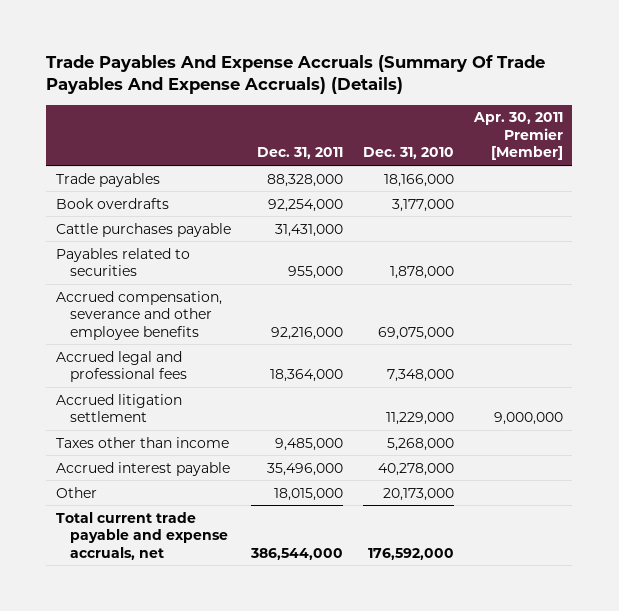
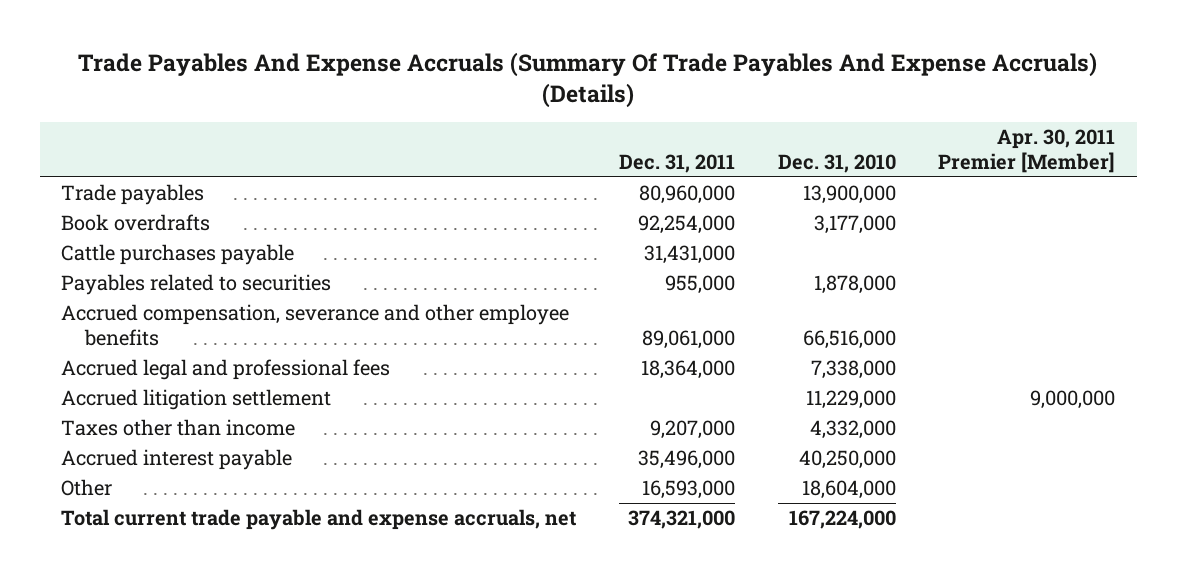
- Trade payables | 88,328,000 | 18,166,000 |
+ Trade payables | 80,960,000 | 13,900,000 |
- Accrued compensation, severance and other employee benefits | 92,216,000 | 69,075,000 |
- Accrued legal and professional fees | 18,364,000 | 7,348,000 |
+ Accrued compensation, severance and other employee benefits | 89,061,000 | 66,516,000 |
+ Accrued legal and professional fees | 18,364,000 | 7,338,000 |
- Taxes other than income | 9,485,000 | 5,268,000 |
- Accrued interest payable | 35,496,000 | 40,278,000 |
- Other | 18,015,000 | 20,173,000 |
- Total current trade payable and expense accruals, net | 386,544,000 | 176,592,000 |
+ Taxes other than income | 9,207,000 | 4,332,000 |
+ Accrued interest payable | 35,496,000 | 40,250,000 |
+ Other | 16,593,000 | 18,604,000 |
+ Total current trade payable and expense accruals, net | 374,321,000 | 167,224,000 |

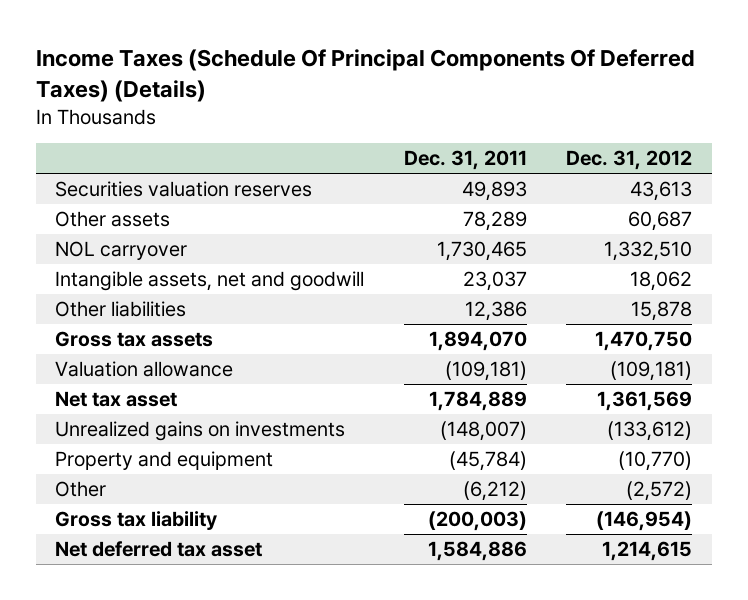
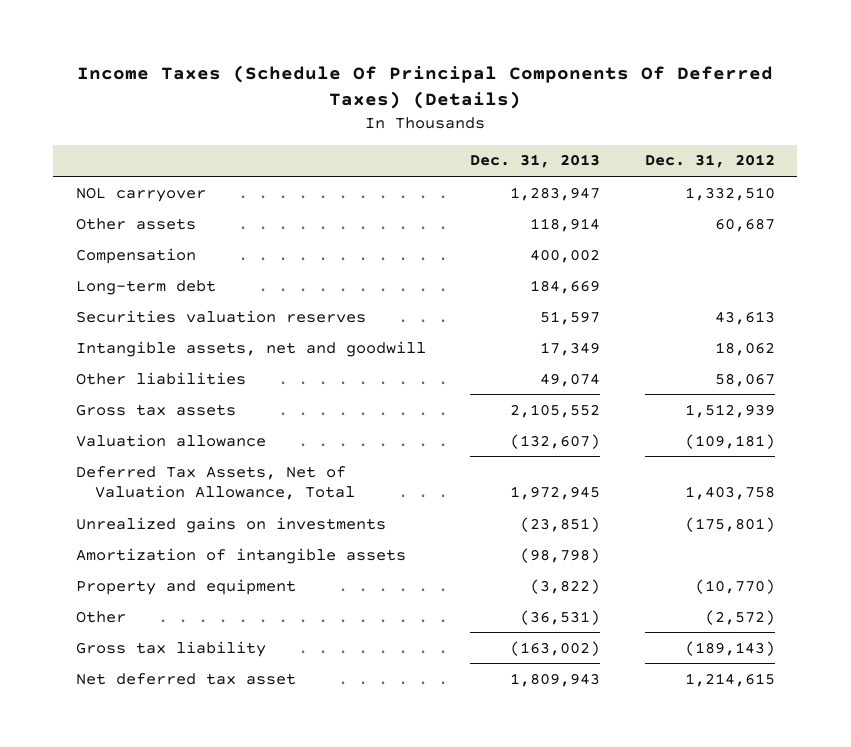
- | Dec. 31, 2011 | Dec. 31, 2012
+ | Dec. 31, 2013 | Dec. 31, 2012
moved down: Other assets | 118,914 | 60,687
+ Compensation | 400,002 |
+ Long-term debt | 184,669 |
moved down: Securities valuation reserves | 51,597 | 43,613
- Other liabilities | 12,386 | 15,878
- Gross tax assets | 1,894,070 | 1,470,750
+ Other liabilities | 49,074 | 58,067
+ Gross tax assets | 2,105,552 | 1,512,939
- Net tax asset | 1,784,889 | 1,361,569
- Unrealized gains on investments | (148,007) | (133,612)
+ Deferred Tax Assets, Net of Valuation Allowance, Total | 1,972,945 | 1,403,758
+ Unrealized gains on investments | (23,851) | (175,801)
+ Amortization of intangible assets | (98,798) |
- Gross tax liability | (200,003) | (146,954)
+ Gross tax liability | (163,002) | (189,143)

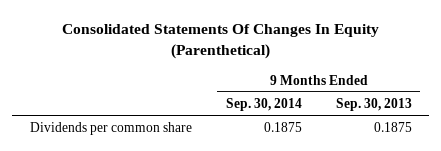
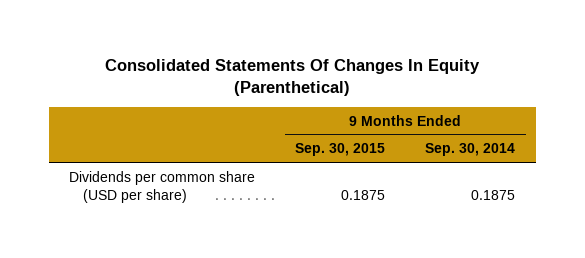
- | 9 Months Ended Sep. 30, 2014 | 9 Months Ended Sep. 30, 2013
+ | 9 Months Ended Sep. 30, 2015 | 9 Months Ended Sep. 30, 2014
- Dividends per common share | 0.1875 | 0.1875
+ Dividends per common share (USD per share) | 0.1875 | 0.1875

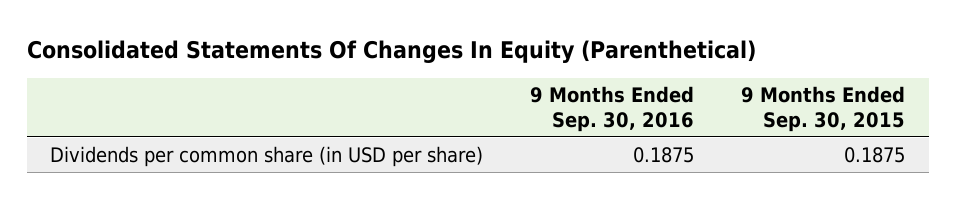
- | 9 Months Ended Sep. 30, 2015 | 9 Months Ended Sep. 30, 2014
+ | 9 Months Ended Sep. 30, 2016 | 9 Months Ended Sep. 30, 2015
- Dividends per common share (USD per share) | 0.1875 | 0.1875
+ Dividends per common share (in USD per share) | 0.1875 | 0.1875

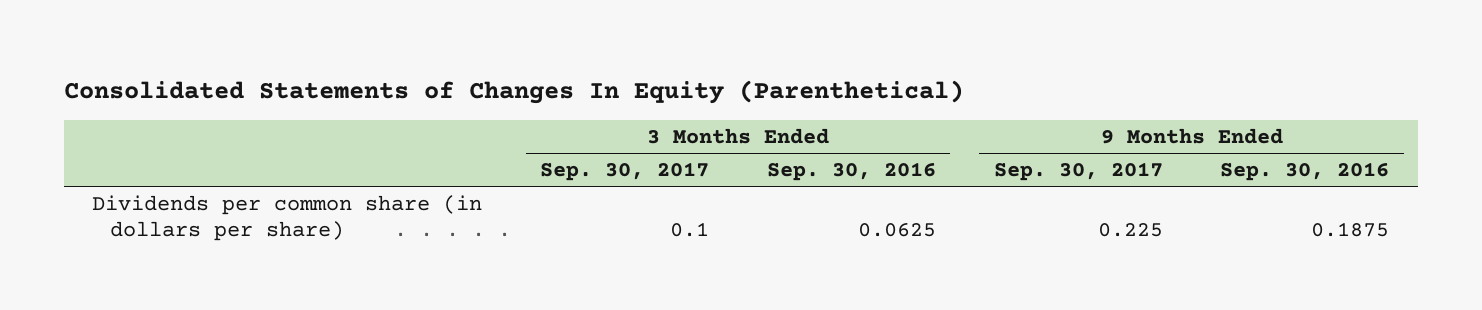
- Consolidated Statements Of Changes In Equity (Parenthetical)
+ Consolidated Statements of Changes In Equity (Parenthetical)
- | 9 Months Ended Sep. 30, 2016 | 9 Months Ended Sep. 30, 2015
+ | 3 Months Ended Sep. 30, 2017 | 3 Months Ended Sep. 30, 2016 | 9 Months Ended Sep. 30, 2017 | 9 Months Ended Sep. 30, 2016
- Dividends per common share (in USD per share) | 0.1875 | 0.1875
+ Dividends per common share (in dollars per share) | 0.1 | 0.0625 | 0.225 | 0.1875

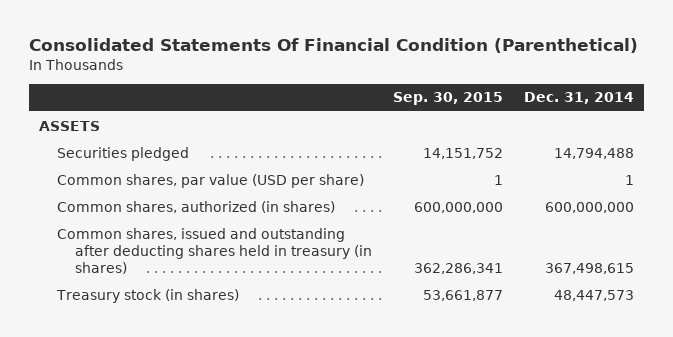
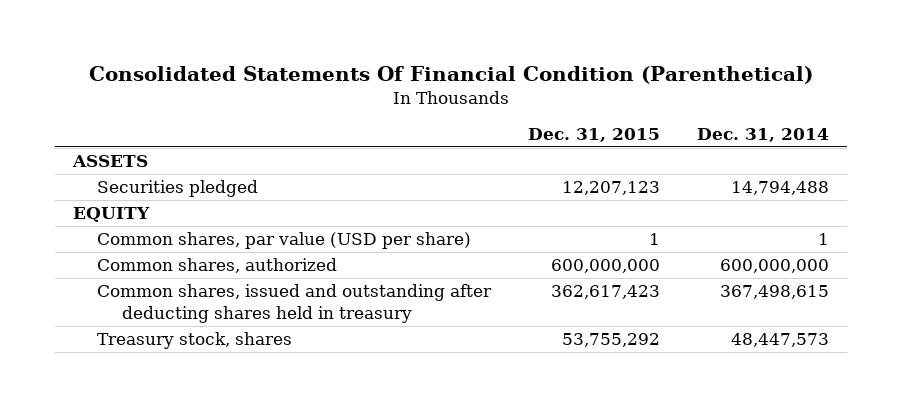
- | Sep. 30, 2015 | Dec. 31, 2014
+ | Dec. 31, 2015 | Dec. 31, 2014
+ EQUITY
- Common shares, authorized (in shares) | 600,000,000 | 600,000,000
- Common shares, issued and outstanding after deducting shares held in treasury (in shares) | 362,286,341 | 367,498,615
- Treasury stock (in shares) | 53,661,877 | 48,447,573
+ Common shares, authorized | 600,000,000 | 600,000,000
+ Common shares, issued and outstanding after deducting shares held in treasury | 362,617,423 | 367,498,615
+ Treasury stock, shares | 53,755,292 | 48,447,573

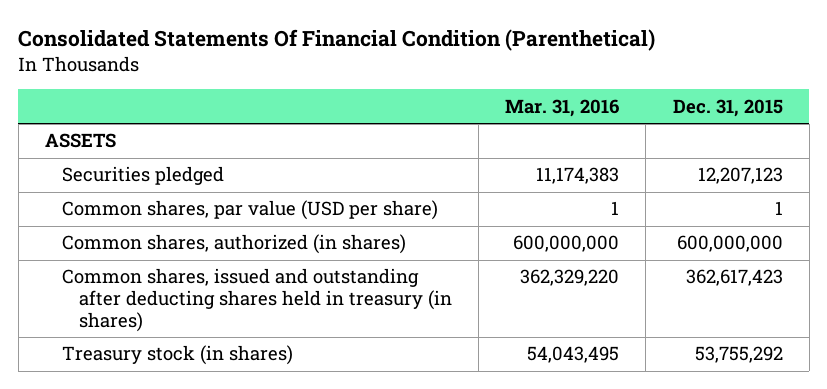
- | Dec. 31, 2015 | Dec. 31, 2014
+ | Mar. 31, 2016 | Dec. 31, 2015
- EQUITY
- Common shares, authorized | 600,000,000 | 600,000,000
- Common shares, issued and outstanding after deducting shares held in treasury | 362,617,423 | 367,498,615
- Treasury stock, shares | 53,755,292 | 48,447,573
+ Common shares, authorized (in shares) | 600,000,000 | 600,000,000
+ Common shares, issued and outstanding after deducting shares held in treasury (in shares) | 362,329,220 | 362,617,423
+ Treasury stock (in shares) | 54,043,495 | 53,755,292

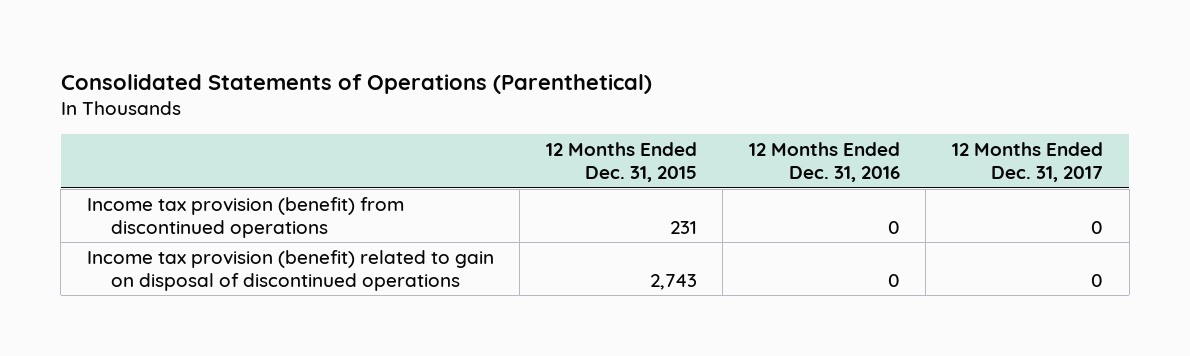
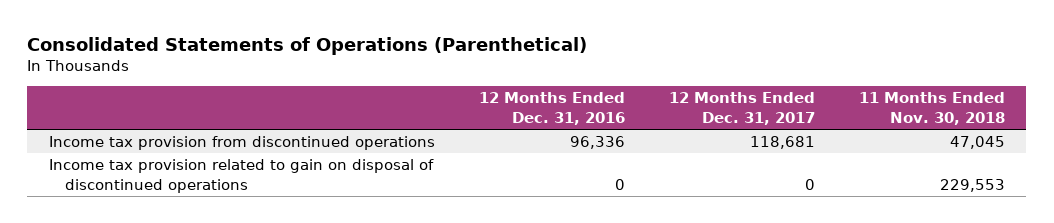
- | 12 Months Ended Dec. 31, 2015 | 12 Months Ended Dec. 31, 2016 | 12 Months Ended Dec. 31, 2017
+ | 12 Months Ended Dec. 31, 2016 | 12 Months Ended Dec. 31, 2017 | 11 Months Ended Nov. 30, 2018
- Income tax provision (benefit) from discontinued operations | 231 | 0 | 0
- Income tax provision (benefit) related to gain on disposal of discontinued operations | 2,743 | 0 | 0
+ Income tax provision from discontinued operations | 96,336 | 118,681 | 47,045
+ Income tax provision related to gain on disposal of discontinued operations | 0 | 0 | 229,553

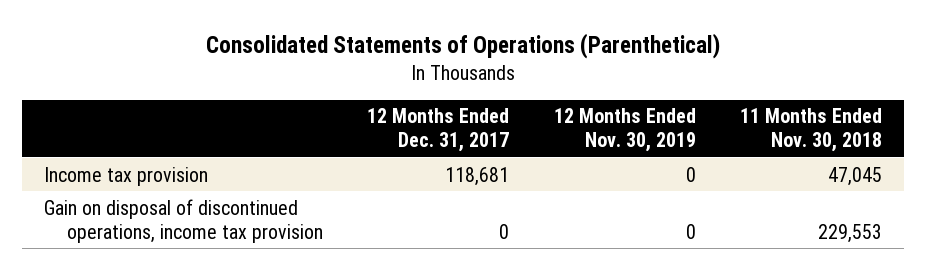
- | 12 Months Ended Dec. 31, 2016 | 12 Months Ended Dec. 31, 2017 | 11 Months Ended Nov. 30, 2018
+ | 12 Months Ended Dec. 31, 2017 | 12 Months Ended Nov. 30, 2019 | 11 Months Ended Nov. 30, 2018
- Income tax provision from discontinued operations | 96,336 | 118,681 | 47,045
- Income tax provision related to gain on disposal of discontinued operations | 0 | 0 | 229,553
+ Income tax provision | 118,681 | 0 | 47,045
+ Gain on disposal of discontinued operations, income tax provision | 0 | 0 | 229,553

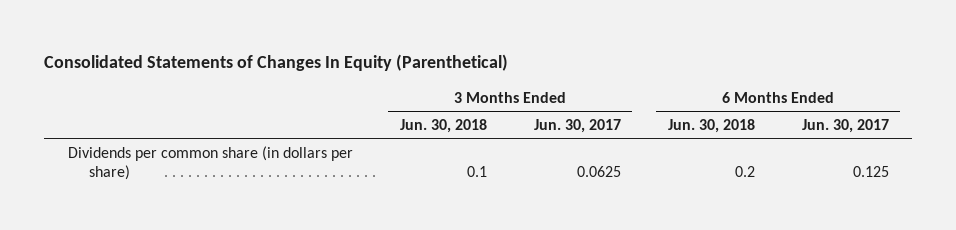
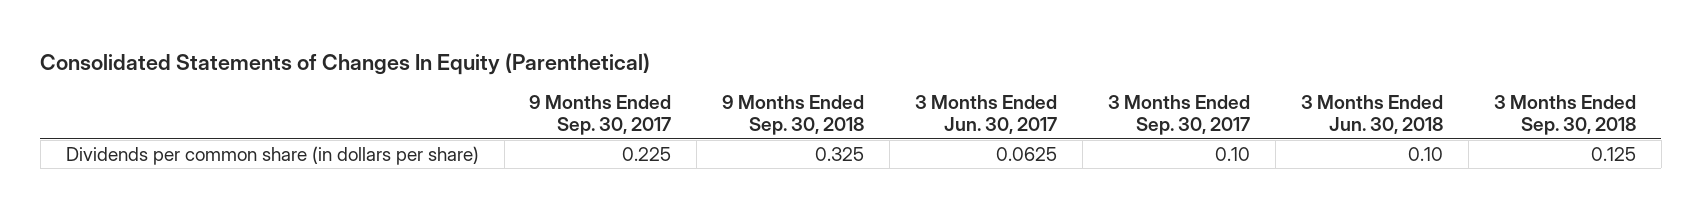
- | 3 Months Ended Jun. 30, 2018 | 3 Months Ended Jun. 30, 2017 | 6 Months Ended Jun. 30, 2018 | 6 Months Ended Jun. 30, 2017
+ | 9 Months Ended Sep. 30, 2017 | 9 Months Ended Sep. 30, 2018 | 3 Months Ended Jun. 30, 2017 | 3 Months Ended Sep. 30, 2017 | 3 Months Ended Jun. 30, 2018 | 3 Months Ended Sep. 30, 2018
- Dividends per common share (in dollars per share) | 0.1 | 0.0625 | 0.2 | 0.125
+ Dividends per common share (in dollars per share) | 0.225 | 0.325 | 0.0625 | 0.10 | 0.10 | 0.125

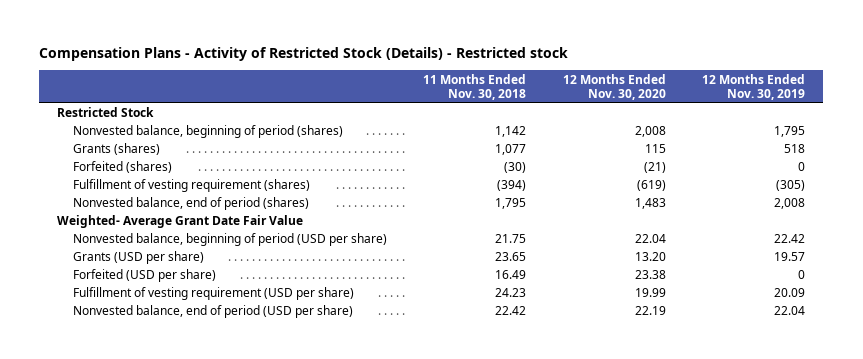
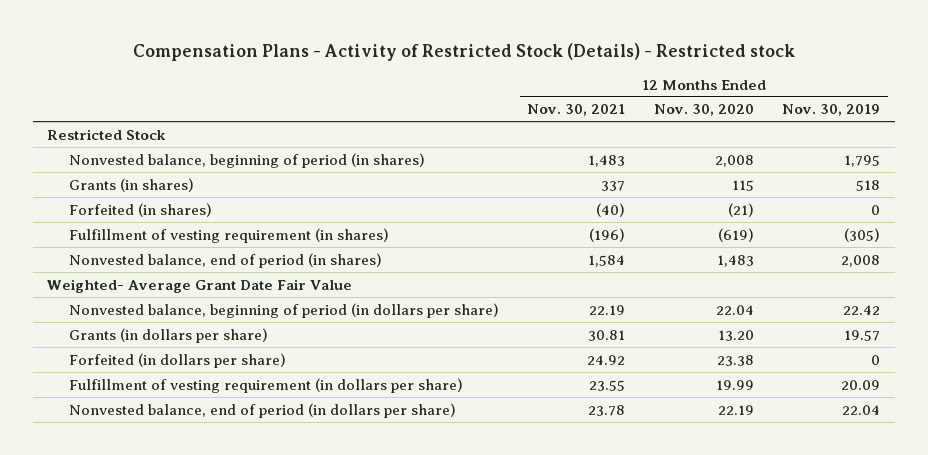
- | 11 Months Ended Nov. 30, 2018 | 12 Months Ended Nov. 30, 2020 | 12 Months Ended Nov. 30, 2019
+ | 12 Months Ended Nov. 30, 2021 | 12 Months Ended Nov. 30, 2020 | 12 Months Ended Nov. 30, 2019
- Nonvested balance, beginning of period (shares) | 1,142 | 2,008 | 1,795
- Grants (shares) | 1,077 | 115 | 518
- Forfeited (shares) | (30) | (21) | 0
- Fulfillment of vesting requirement (shares) | (394) | (619) | (305)
- Nonvested balance, end of period (shares) | 1,795 | 1,483 | 2,008
+ Nonvested balance, beginning of period (in shares) | 1,483 | 2,008 | 1,795
+ Grants (in shares) | 337 | 115 | 518
+ Forfeited (in shares) | (40) | (21) | 0
+ Fulfillment of vesting requirement (in shares) | (196) | (619) | (305)
+ Nonvested balance, end of period (in shares) | 1,584 | 1,483 | 2,008
- Nonvested balance, beginning of period (USD per share) | 21.75 | 22.04 | 22.42
- Grants (USD per share) | 23.65 | 13.20 | 19.57
- Forfeited (USD per share) | 16.49 | 23.38 | 0
- Fulfillment of vesting requirement (USD per share) | 24.23 | 19.99 | 20.09
- Nonvested balance, end of period (USD per share) | 22.42 | 22.19 | 22.04
+ Nonvested balance, beginning of period (in dollars per share) | 22.19 | 22.04 | 22.42
+ Grants (in dollars per share) | 30.81 | 13.20 | 19.57
+ Forfeited (in dollars per share) | 24.92 | 23.38 | 0
+ Fulfillment of vesting requirement (in dollars per share) | 23.55 | 19.99 | 20.09
+ Nonvested balance, end of period (in dollars per share) | 23.78 | 22.19 | 22.04

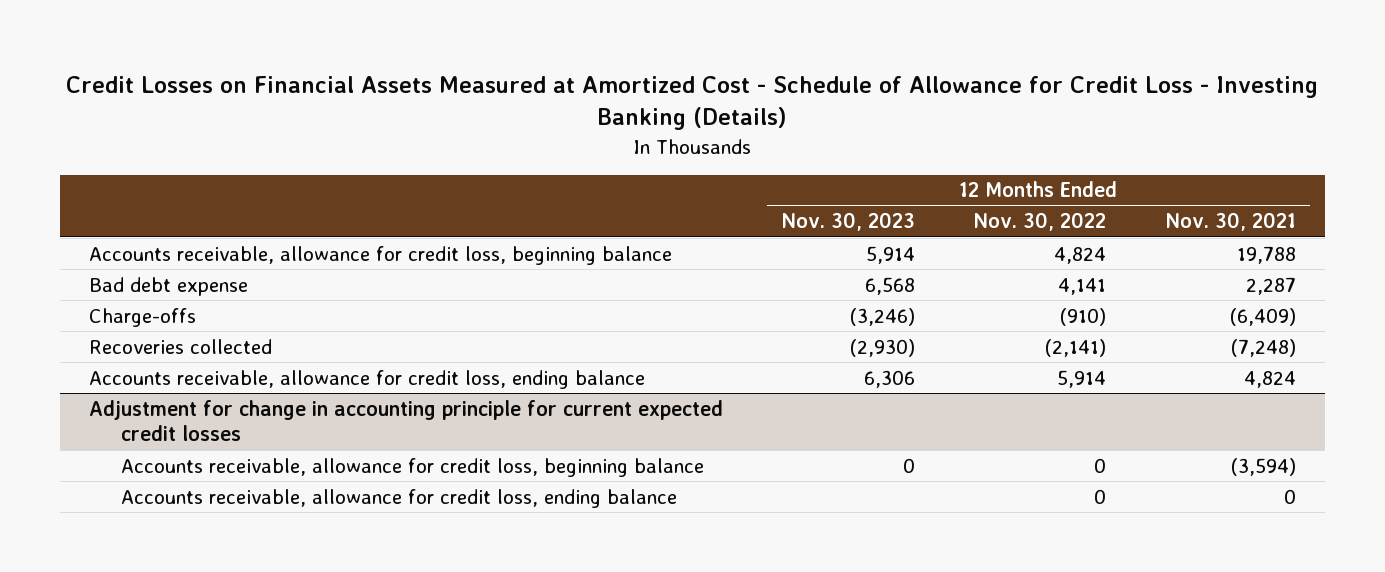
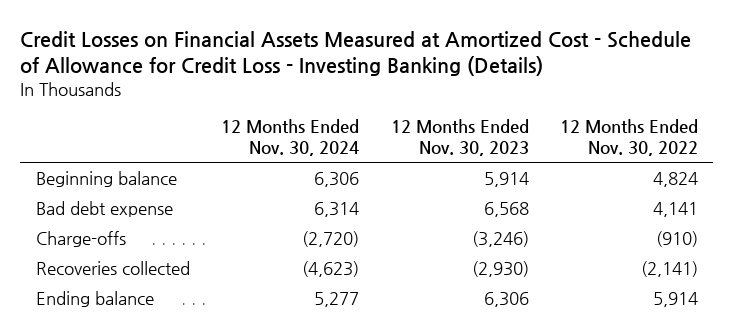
- | 12 Months Ended Nov. 30, 2023 | 12 Months Ended Nov. 30, 2022 | 12 Months Ended Nov. 30, 2021
+ | 12 Months Ended Nov. 30, 2024 | 12 Months Ended Nov. 30, 2023 | 12 Months Ended Nov. 30, 2022
- Accounts receivable, allowance for credit loss, beginning balance | 5,914 | 4,824 | 19,788
+ Beginning balance | 6,306 | 5,914 | 4,824
- Accounts receivable, allowance for credit loss, ending balance | 6,306 | 5,914 | 4,824
- Adjustment for change in accounting principle for current expected credit losses
- Accounts receivable, allowance for credit loss, beginning balance | 0 | 0 | (3,594)
- Accounts receivable, allowance for credit loss, ending balance | | 0 | 0
+ Ending balance | 5,277 | 6,306 | 5,914

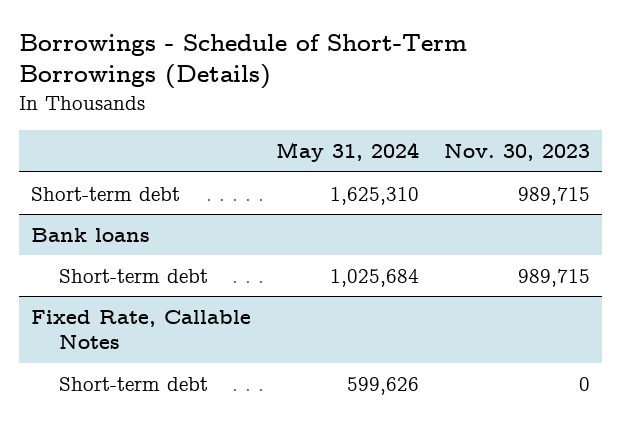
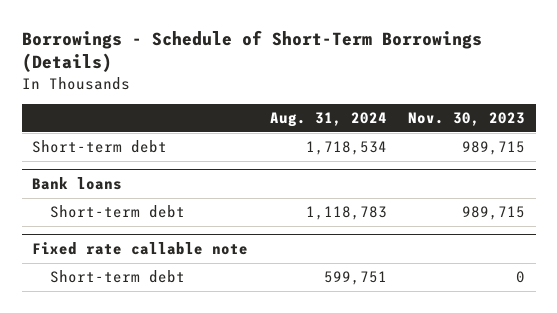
- | May 31, 2024 | Nov. 30, 2023
+ | Aug. 31, 2024 | Nov. 30, 2023
- Fixed Rate, Callable Notes
+ Fixed rate callable note

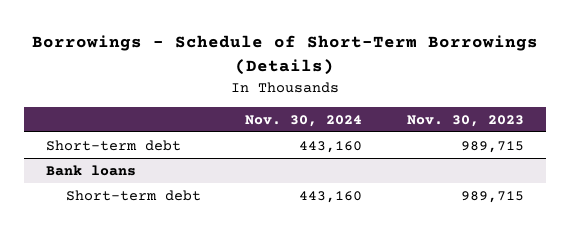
- | Aug. 31, 2024 | Nov. 30, 2023
+ | Nov. 30, 2024 | Nov. 30, 2023
- Fixed rate callable note
- Short-term debt | 599,751 | 0

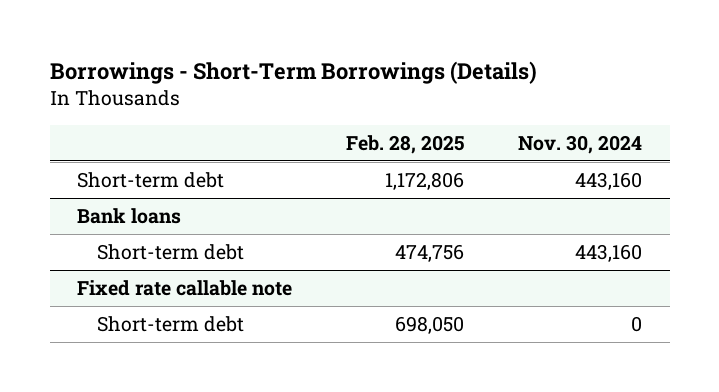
- Borrowings - Schedule of Short-Term Borrowings (Details)
+ Borrowings - Short-Term Borrowings (Details)
- | Nov. 30, 2024 | Nov. 30, 2023
+ | Feb. 28, 2025 | Nov. 30, 2024
+ Fixed rate callable note
+ Short-term debt | 698,050 | 0

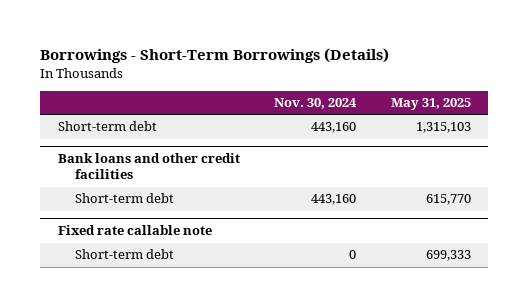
- | Feb. 28, 2025 | Nov. 30, 2024
+ | Nov. 30, 2024 | May 31, 2025
- Bank loans
+ Bank loans and other credit facilities

